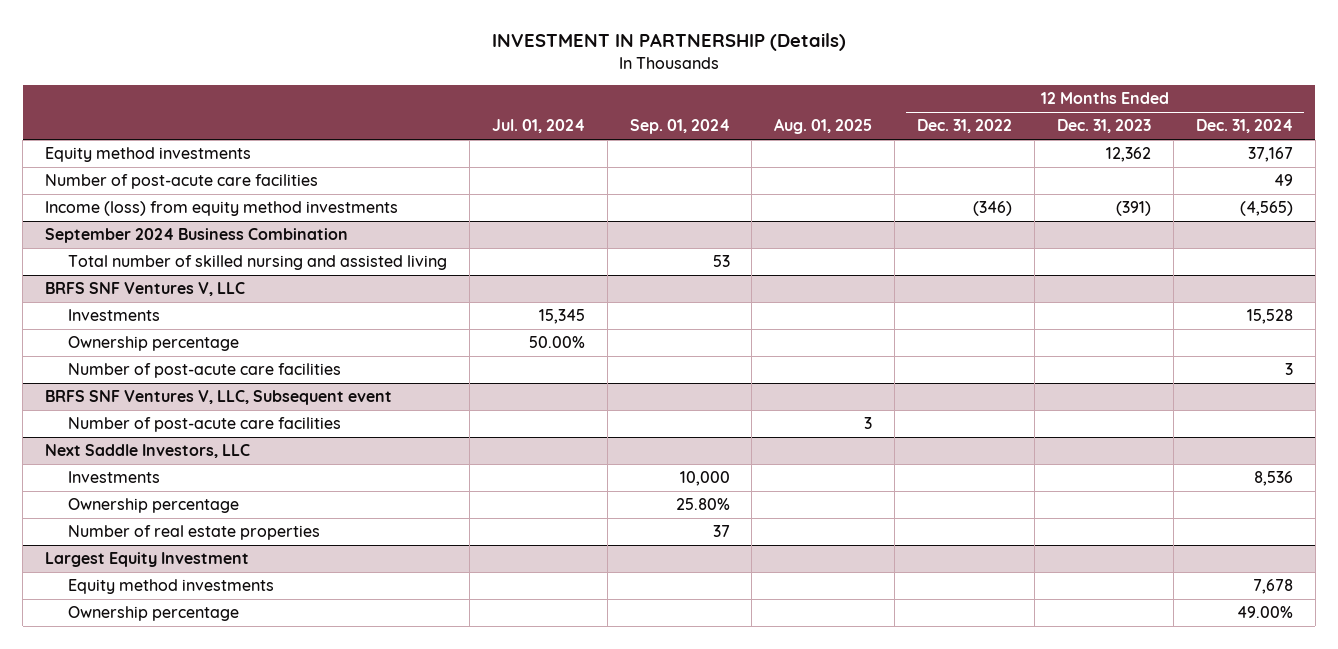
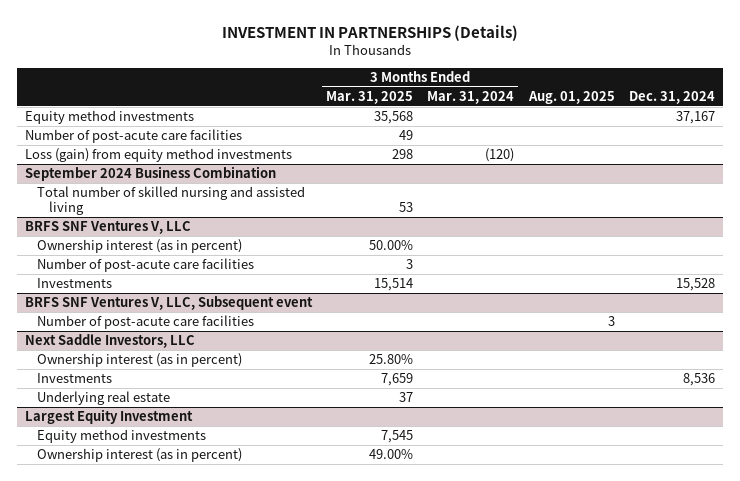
- INVESTMENT IN PARTNERSHIP (Details)
+ INVESTMENT IN PARTNERSHIPS (Details)
- | Jul. 01, 2024 | Sep. 01, 2024 | Aug. 01, 2025 | 12 Months Ended Dec. 31, 2022 | 12 Months Ended Dec. 31, 2023 | 12 Months Ended Dec. 31, 2024
+ | 3 Months Ended Mar. 31, 2025 | 3 Months Ended Mar. 31, 2024 | Aug. 01, 2025 | Dec. 31, 2024
- Income (loss) from equity method investments | | | | (346) | (391) | (4,565)
+ Loss (gain) from equity method investments | 298 | (120) | |
@ BRFS SNF Ventures V, LLC
- Ownership percentage | 50.00% | | | | |
+ Ownership interest (as in percent) | 50.00% | | |
moved down: Investments | 15,514 | | | 15,528
@ Next Saddle Investors, LLC
+ Ownership interest (as in percent) | 25.80% | | |
- Ownership percentage | | 25.80% | | | |
- Number of real estate properties | | 37 | | | |
+ Underlying real estate | 37 | | |
@ Largest Equity Investment
- Ownership percentage | | | | | | 49.00%
+ Ownership interest (as in percent) | 49.00% | | |

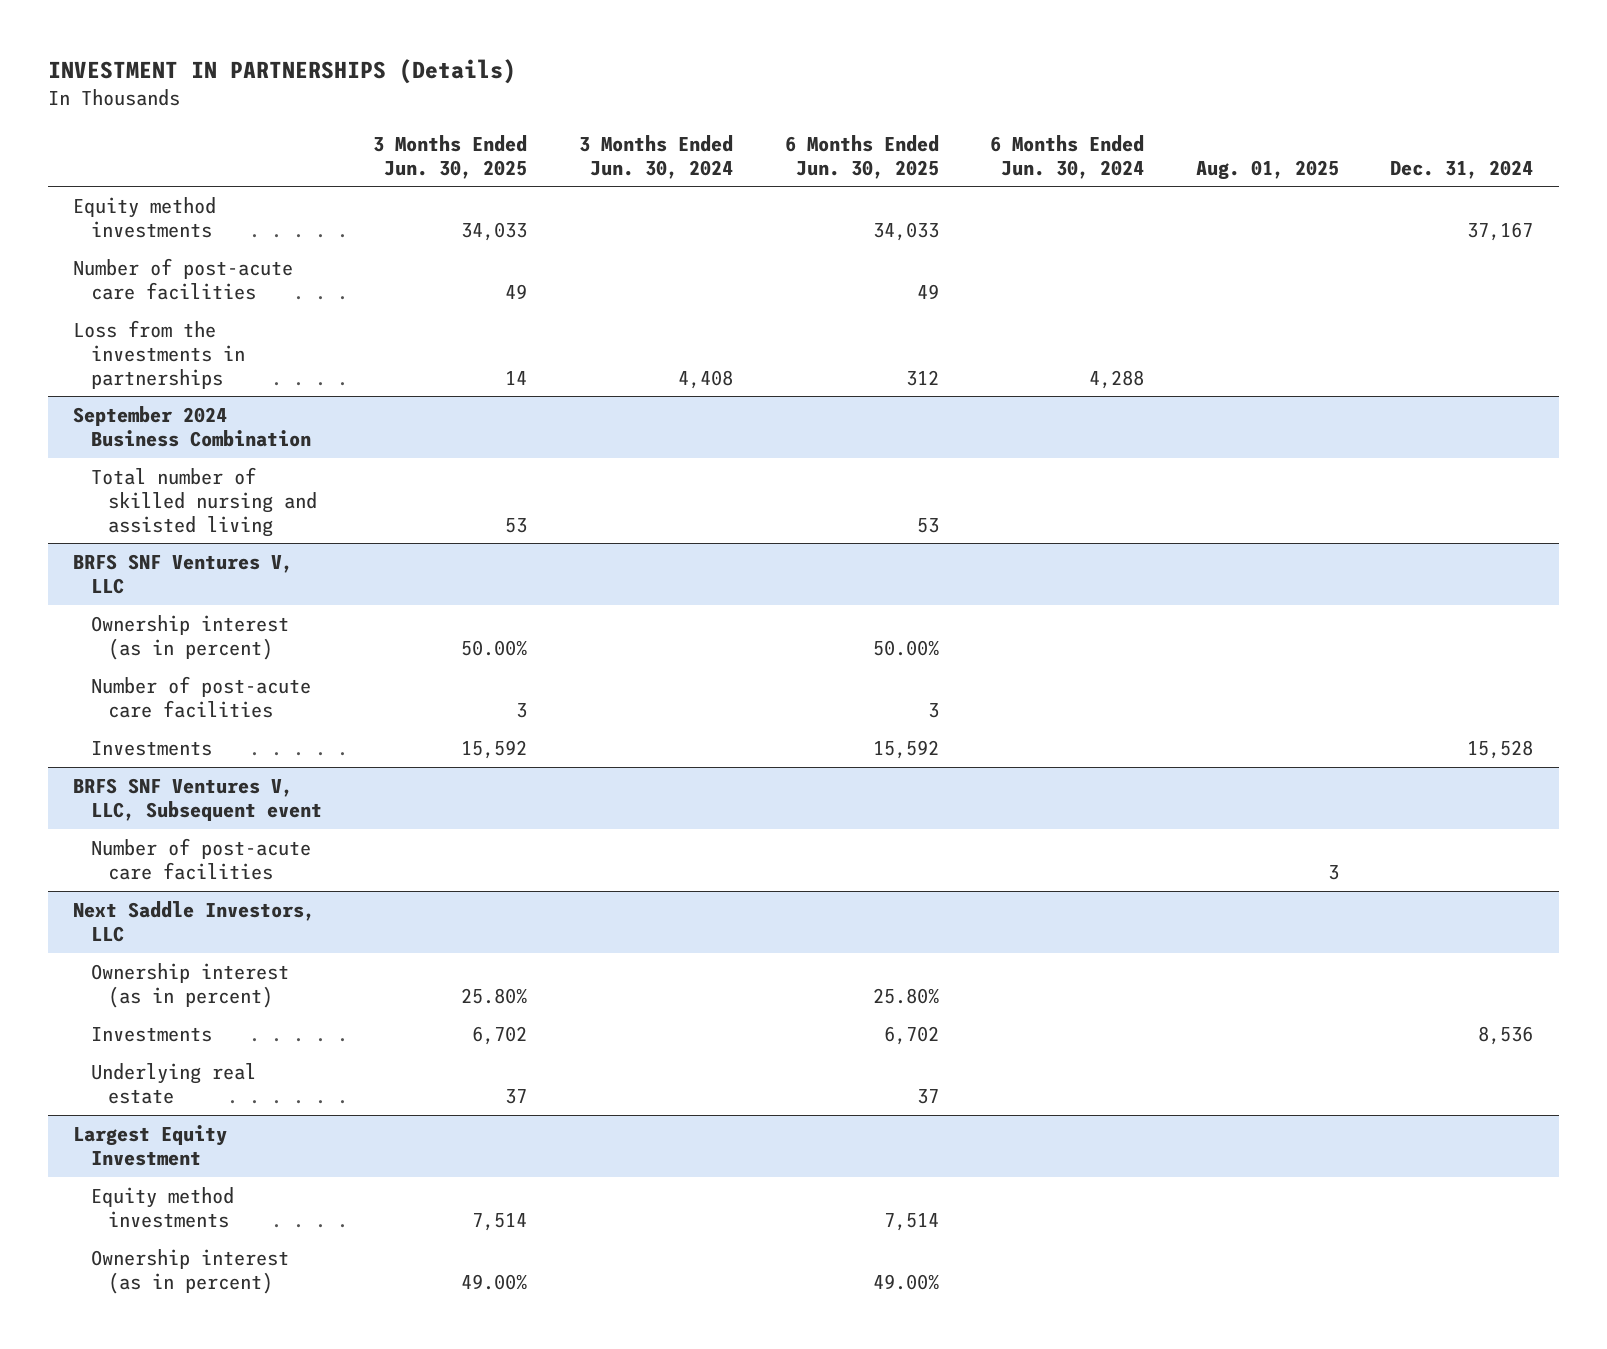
- | 3 Months Ended Mar. 31, 2025 | 3 Months Ended Mar. 31, 2024 | Aug. 01, 2025 | Dec. 31, 2024
+ | 3 Months Ended Jun. 30, 2025 | 3 Months Ended Jun. 30, 2024 | 6 Months Ended Jun. 30, 2025 | 6 Months Ended Jun. 30, 2024 | Aug. 01, 2025 | Dec. 31, 2024
- Loss (gain) from equity method investments | 298 | (120) | |
+ Loss from the investments in partnerships | 14 | 4,408 | 312 | 4,288 | |

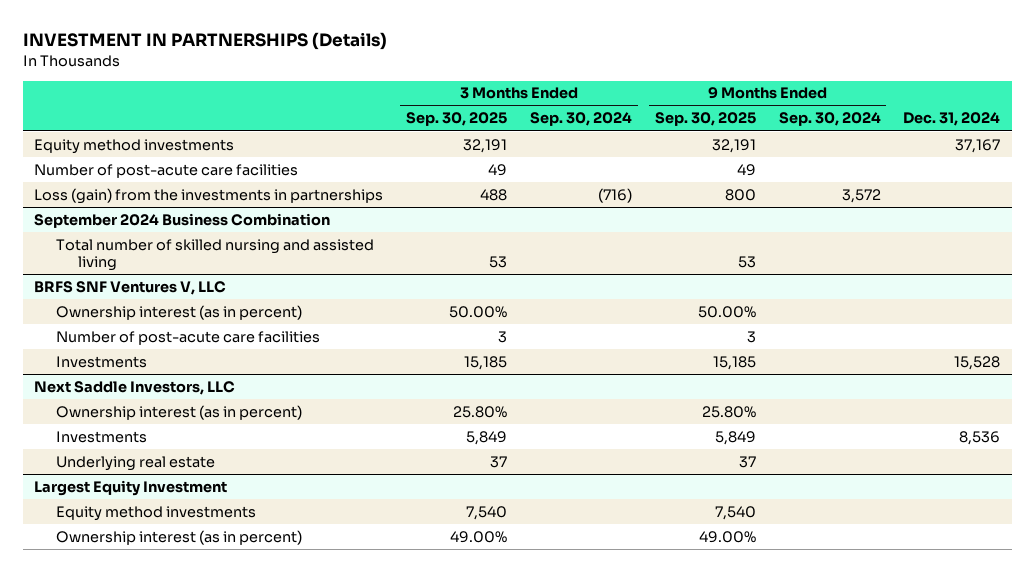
- | 3 Months Ended Jun. 30, 2025 | 3 Months Ended Jun. 30, 2024 | 6 Months Ended Jun. 30, 2025 | 6 Months Ended Jun. 30, 2024 | Aug. 01, 2025 | Dec. 31, 2024
+ | 3 Months Ended Sep. 30, 2025 | 3 Months Ended Sep. 30, 2024 | 9 Months Ended Sep. 30, 2025 | 9 Months Ended Sep. 30, 2024 | Dec. 31, 2024
- Loss from the investments in partnerships | 14 | 4,408 | 312 | 4,288 | |
+ Loss (gain) from the investments in partnerships | 488 | (716) | 800 | 3,572 |
- BRFS SNF Ventures V, LLC, Subsequent event
- Number of post-acute care facilities | | | | | 3 |

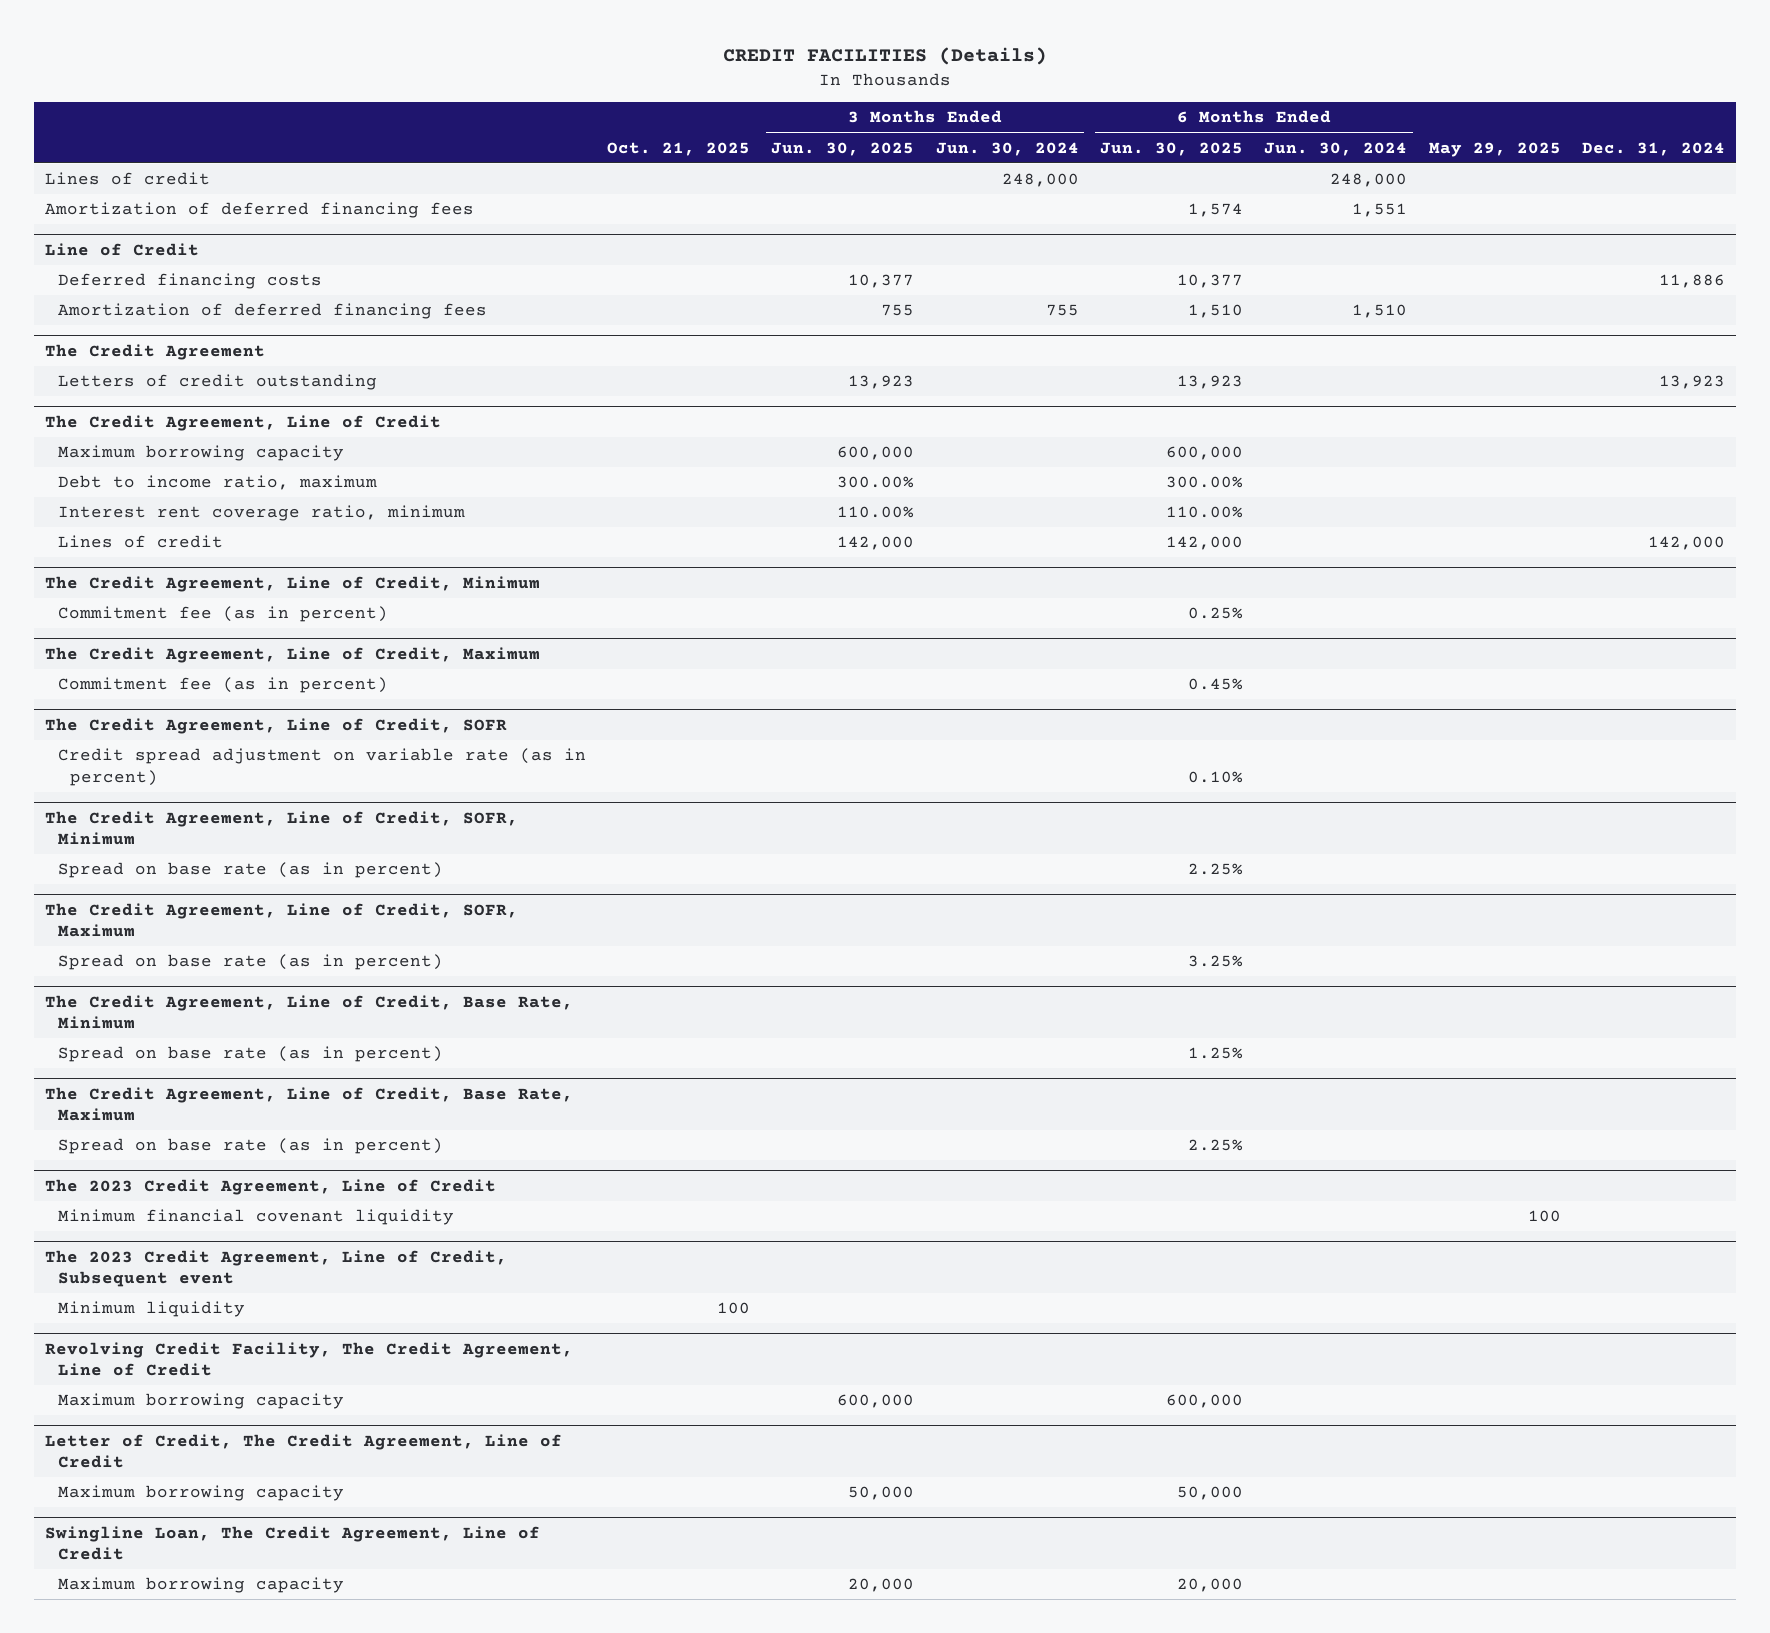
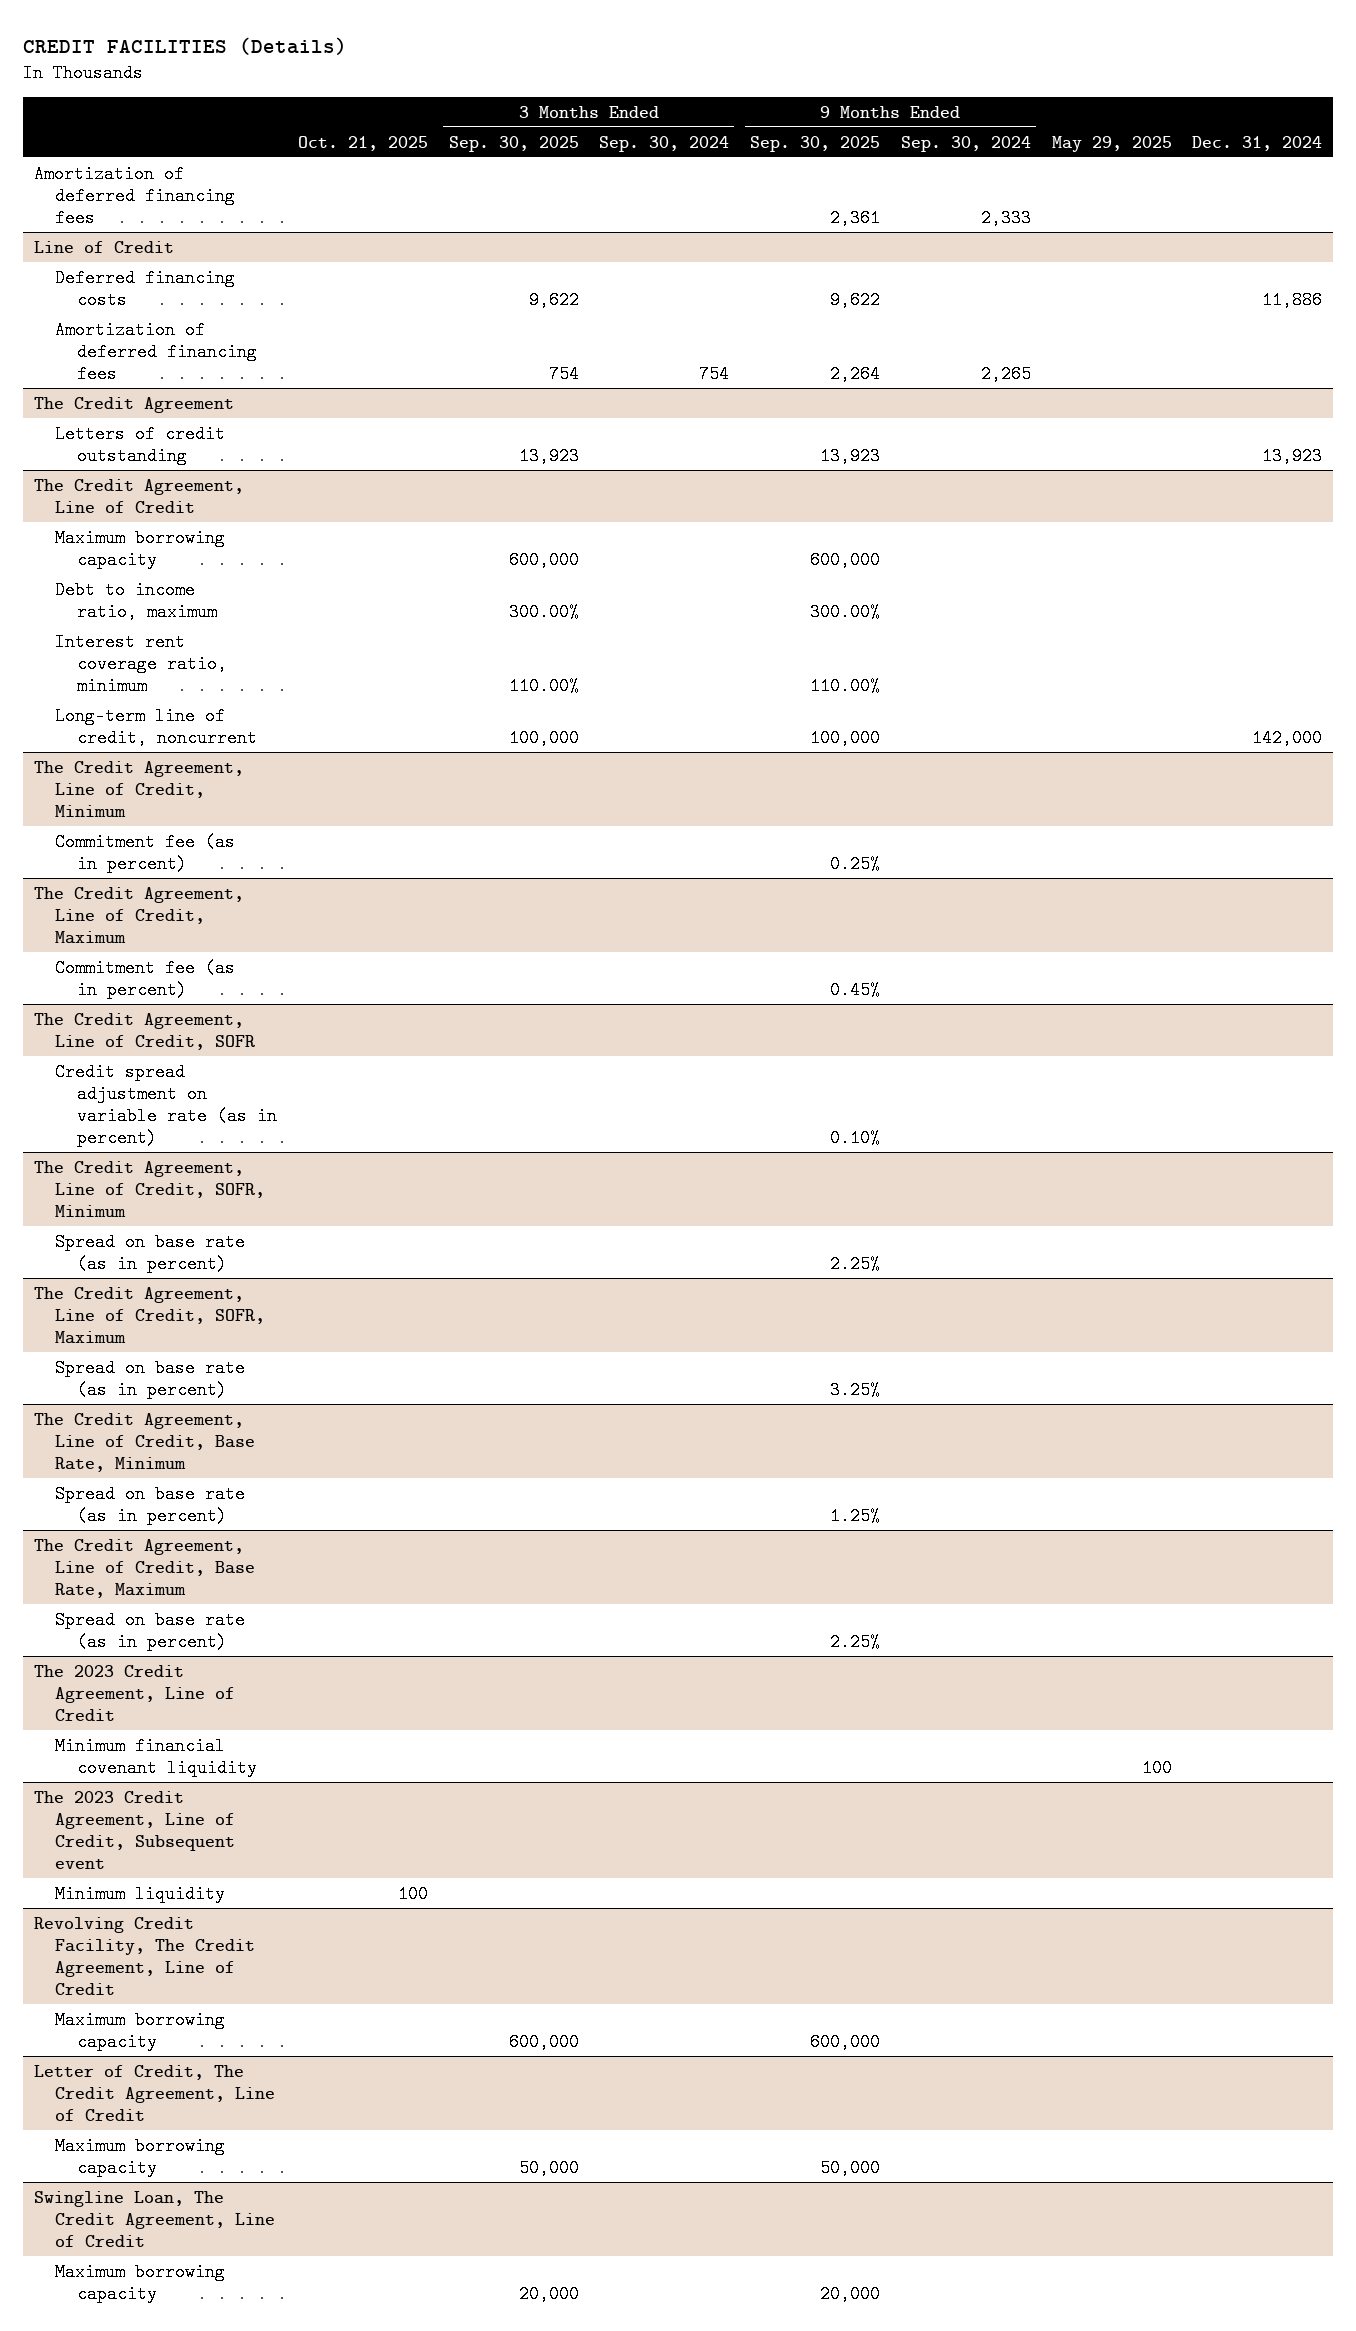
- | Oct. 21, 2025 | 3 Months Ended Jun. 30, 2025 | 3 Months Ended Jun. 30, 2024 | 6 Months Ended Jun. 30, 2025 | 6 Months Ended Jun. 30, 2024 | May 29, 2025 | Dec. 31, 2024
+ | Oct. 21, 2025 | 3 Months Ended Sep. 30, 2025 | 3 Months Ended Sep. 30, 2024 | 9 Months Ended Sep. 30, 2025 | 9 Months Ended Sep. 30, 2024 | May 29, 2025 | Dec. 31, 2024
- Lines of credit | | | 248,000 | | 248,000 | |
@ The Credit Agreement, Line of Credit
- Lines of credit | | 142,000 | | 142,000 | | | 142,000
+ Long-term line of credit, noncurrent | | 100,000 | | 100,000 | | | 142,000

